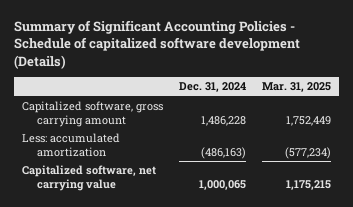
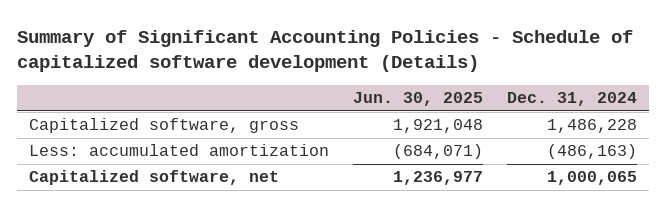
- | Dec. 31, 2024 | Mar. 31, 2025
+ | Jun. 30, 2025 | Dec. 31, 2024
- Capitalized software, gross carrying amount | 1,486,228 | 1,752,449
+ Capitalized software, gross | 1,921,048 | 1,486,228
- Capitalized software, net carrying value | 1,000,065 | 1,175,215
+ Capitalized software, net | 1,236,977 | 1,000,065

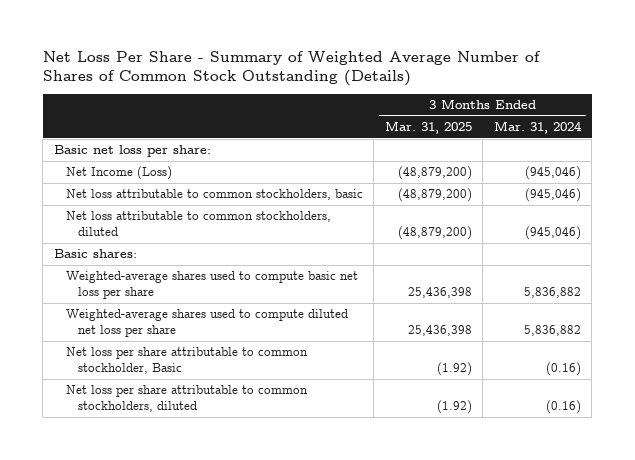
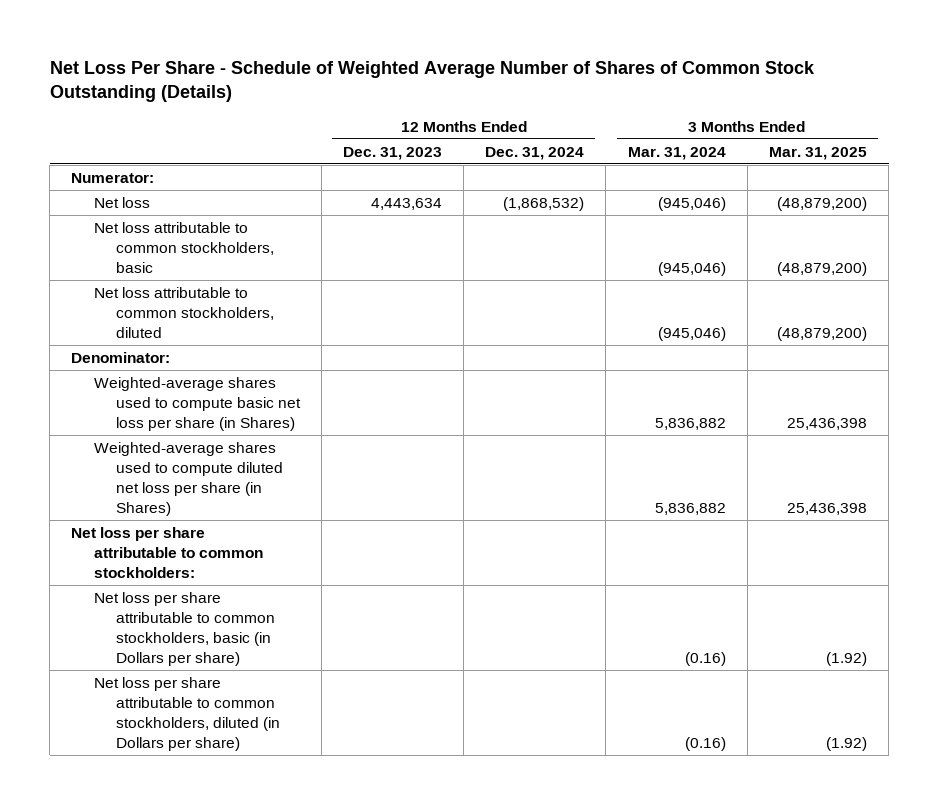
- Net Loss Per Share - Summary of Weighted Average Number of Shares of Common Stock Outstanding (Details)
+ Net Loss Per Share - Schedule of Weighted Average Number of Shares of Common Stock Outstanding (Details)
- | 3 Months Ended Mar. 31, 2025 | 3 Months Ended Mar. 31, 2024
+ | 12 Months Ended Dec. 31, 2023 | 12 Months Ended Dec. 31, 2024 | 3 Months Ended Mar. 31, 2024 | 3 Months Ended Mar. 31, 2025
- Basic net loss per share:
- Net Income (Loss) | (48,879,200) | (945,046)
+ Numerator:
+ Net loss | 4,443,634 | (1,868,532) | (945,046) | (48,879,200)
- Basic shares:
- Weighted-average shares used to compute basic net loss per share | 25,436,398 | 5,836,882
- Weighted-average shares used to compute diluted net loss per share | 25,436,398 | 5,836,882
- Net loss per share attributable to common stockholder, Basic | (1.92) | (0.16)
- Net loss per share attributable to common stockholders, diluted | (1.92) | (0.16)
+ Denominator:
+ Weighted-average shares used to compute basic net loss per share (in Shares) | | | 5,836,882 | 25,436,398
+ Weighted-average shares used to compute diluted net loss per share (in Shares) | | | 5,836,882 | 25,436,398
+ Net loss per share attributable to common stockholders:
+ Net loss per share attributable to common stockholders, basic (in Dollars per share) | | | (0.16) | (1.92)
+ Net loss per share attributable to common stockholders, diluted (in Dollars per share) | | | (0.16) | (1.92)

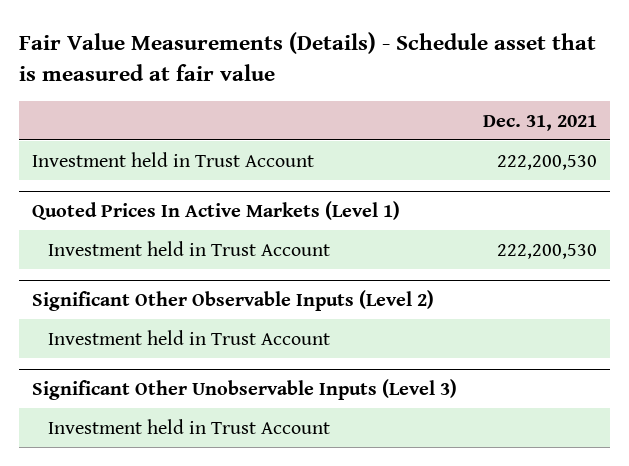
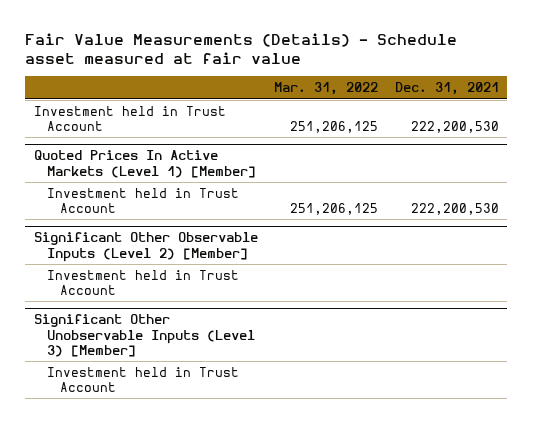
- Fair Value Measurements (Details) - Schedule asset that is measured at fair value
+ Fair Value Measurements (Details) - Schedule asset measured at fair value
- | Dec. 31, 2021
+ | Mar. 31, 2022 | Dec. 31, 2021
- Quoted Prices In Active Markets (Level 1)
+ Quoted Prices In Active Markets (Level 1) [Member]
- Significant Other Observable Inputs (Level 2)
+ Significant Other Observable Inputs (Level 2) [Member]
- Significant Other Unobservable Inputs (Level 3)
+ Significant Other Unobservable Inputs (Level 3) [Member]

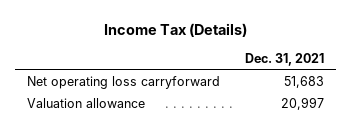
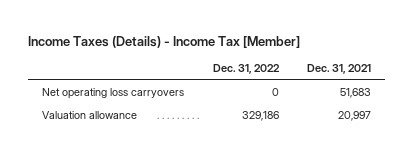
- Income Tax (Details)
+ Income Taxes (Details) - Income Tax [Member]
- | Dec. 31, 2021
+ | Dec. 31, 2022 | Dec. 31, 2021
- Net operating loss carryforward | 51,683
+ Net operating loss carryovers | 0 | 51,683

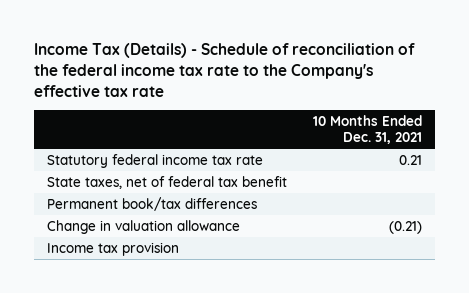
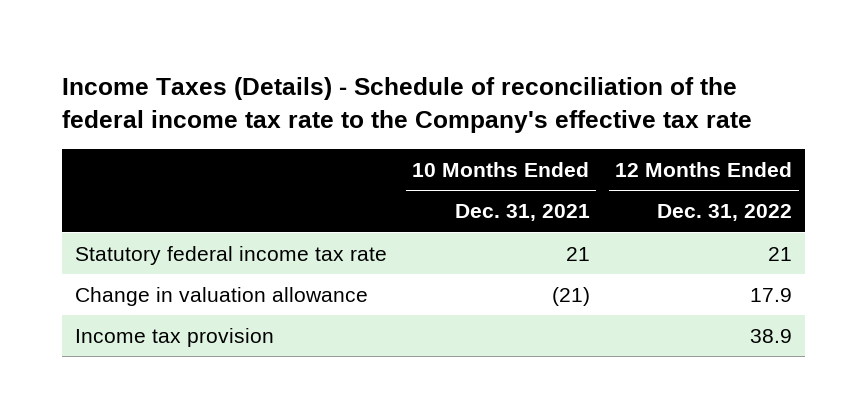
- Income Tax (Details) - Schedule of reconciliation of the federal income tax rate to the Company's effective tax rate
+ Income Taxes (Details) - Schedule of reconciliation of the federal income tax rate to the Company's effective tax rate
- | 10 Months Ended Dec. 31, 2021
+ | 10 Months Ended Dec. 31, 2021 | 12 Months Ended Dec. 31, 2022
- Statutory federal income tax rate | 0.21
- State taxes, net of federal tax benefit
- Permanent book/tax differences
- Change in valuation allowance | (0.21)
+ Statutory federal income tax rate | 21 | 21
+ Change in valuation allowance | (21) | 17.9

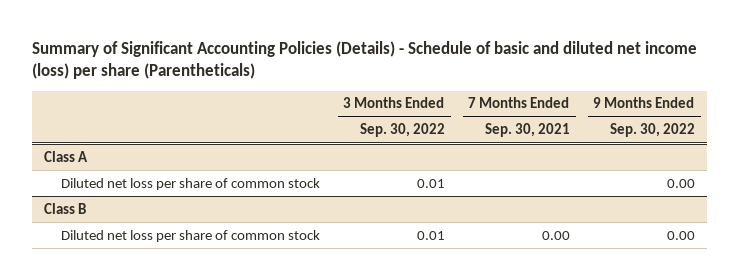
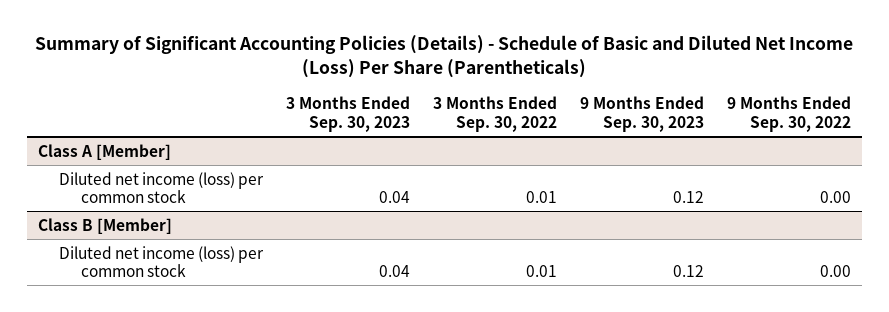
- Summary of Significant Accounting Policies (Details) - Schedule of basic and diluted net income (loss) per share (Parentheticals)
+ Summary of Significant Accounting Policies (Details) - Schedule of Basic and Diluted Net Income (Loss) Per Share (Parentheticals)
- | 3 Months Ended Sep. 30, 2022 | 7 Months Ended Sep. 30, 2021 | 9 Months Ended Sep. 30, 2022
+ | 3 Months Ended Sep. 30, 2023 | 3 Months Ended Sep. 30, 2022 | 9 Months Ended Sep. 30, 2023 | 9 Months Ended Sep. 30, 2022
- Class A
- Diluted net loss per share of common stock | 0.01 | | 0.00
- Class B
- Diluted net loss per share of common stock | 0.01 | 0.00 | 0.00
+ Class A [Member]
+ Diluted net income (loss) per common stock | 0.04 | 0.01 | 0.12 | 0.00
+ Class B [Member]
+ Diluted net income (loss) per common stock | 0.04 | 0.01 | 0.12 | 0.00

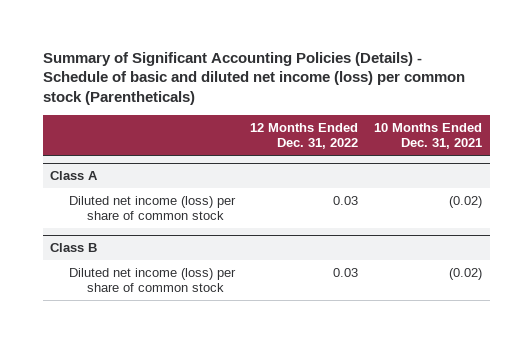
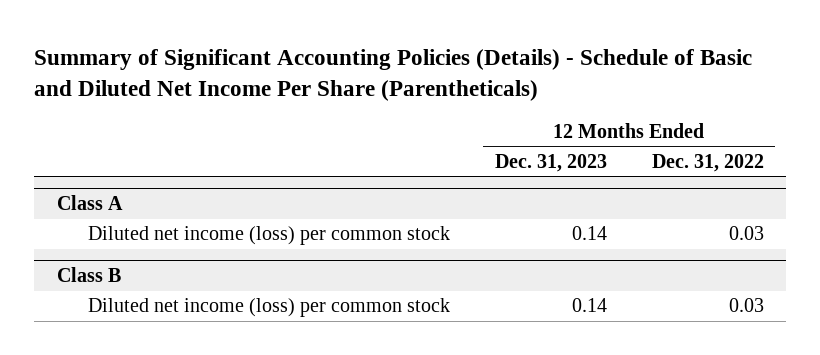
- Summary of Significant Accounting Policies (Details) - Schedule of basic and diluted net income (loss) per common stock (Parentheticals)
+ Summary of Significant Accounting Policies (Details) - Schedule of Basic and Diluted Net Income Per Share (Parentheticals)
- | 12 Months Ended Dec. 31, 2022 | 10 Months Ended Dec. 31, 2021
+ | 12 Months Ended Dec. 31, 2023 | 12 Months Ended Dec. 31, 2022
@ Class A
- Diluted net income (loss) per share of common stock | 0.03 | (0.02)
+ Diluted net income (loss) per common stock | 0.14 | 0.03
@ Class B
- Diluted net income (loss) per share of common stock | 0.03 | (0.02)
+ Diluted net income (loss) per common stock | 0.14 | 0.03

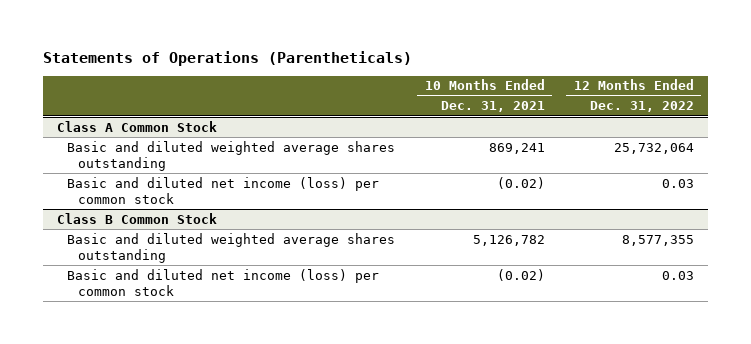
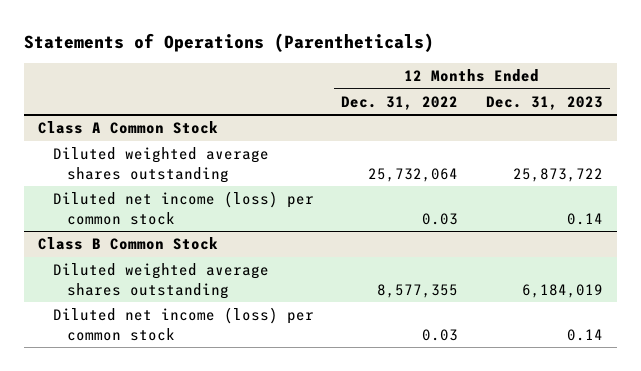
- | 10 Months Ended Dec. 31, 2021 | 12 Months Ended Dec. 31, 2022
+ | 12 Months Ended Dec. 31, 2022 | 12 Months Ended Dec. 31, 2023
@ Class A Common Stock
- Basic and diluted weighted average shares outstanding | 869,241 | 25,732,064
- Basic and diluted net income (loss) per common stock | (0.02) | 0.03
+ Diluted weighted average shares outstanding | 25,732,064 | 25,873,722
+ Diluted net income (loss) per common stock | 0.03 | 0.14
@ Class B Common Stock
- Basic and diluted weighted average shares outstanding | 5,126,782 | 8,577,355
- Basic and diluted net income (loss) per common stock | (0.02) | 0.03
+ Diluted weighted average shares outstanding | 8,577,355 | 6,184,019
+ Diluted net income (loss) per common stock | 0.03 | 0.14

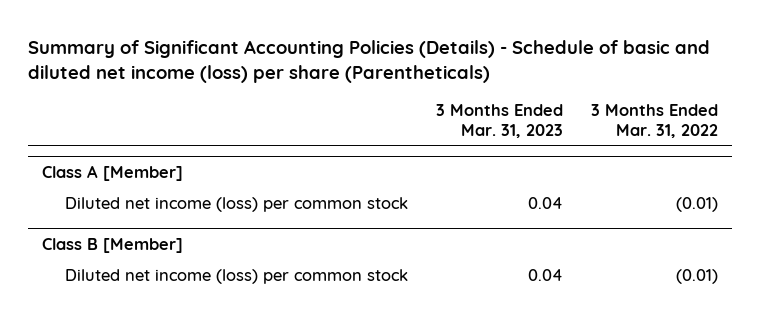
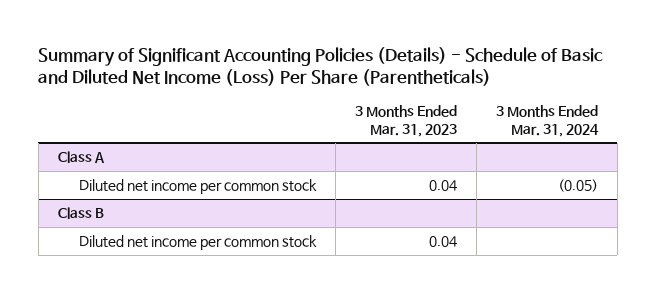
- Summary of Significant Accounting Policies (Details) - Schedule of basic and diluted net income (loss) per share (Parentheticals)
+ Summary of Significant Accounting Policies (Details) - Schedule of Basic and Diluted Net Income (Loss) Per Share (Parentheticals)
- | 3 Months Ended Mar. 31, 2023 | 3 Months Ended Mar. 31, 2022
+ | 3 Months Ended Mar. 31, 2023 | 3 Months Ended Mar. 31, 2024
- Class A [Member]
- Diluted net income (loss) per common stock | 0.04 | (0.01)
- Class B [Member]
- Diluted net income (loss) per common stock | 0.04 | (0.01)
+ Class A
+ Diluted net income per common stock | 0.04 | (0.05)
+ Class B
+ Diluted net income per common stock | 0.04 |

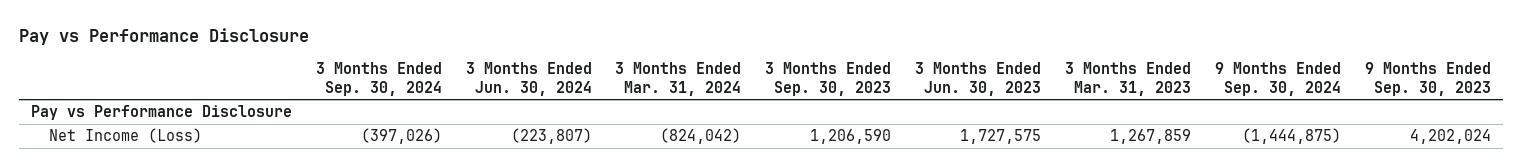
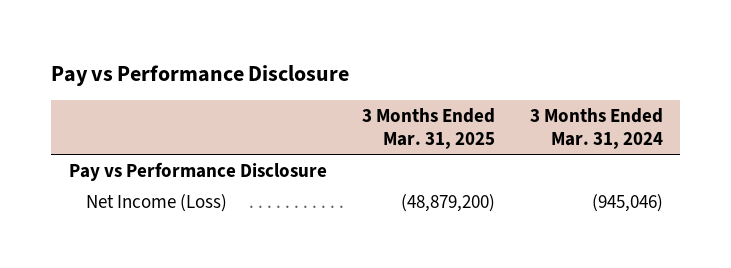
- | 3 Months Ended Sep. 30, 2024 | 3 Months Ended Jun. 30, 2024 | 3 Months Ended Mar. 31, 2024 | 3 Months Ended Sep. 30, 2023 | 3 Months Ended Jun. 30, 2023 | 3 Months Ended Mar. 31, 2023 | 9 Months Ended Sep. 30, 2024 | 9 Months Ended Sep. 30, 2023
+ | 3 Months Ended Mar. 31, 2025 | 3 Months Ended Mar. 31, 2024
- Net Income (Loss) | (397,026) | (223,807) | (824,042) | 1,206,590 | 1,727,575 | 1,267,859 | (1,444,875) | 4,202,024
+ Net Income (Loss) | (48,879,200) | (945,046)

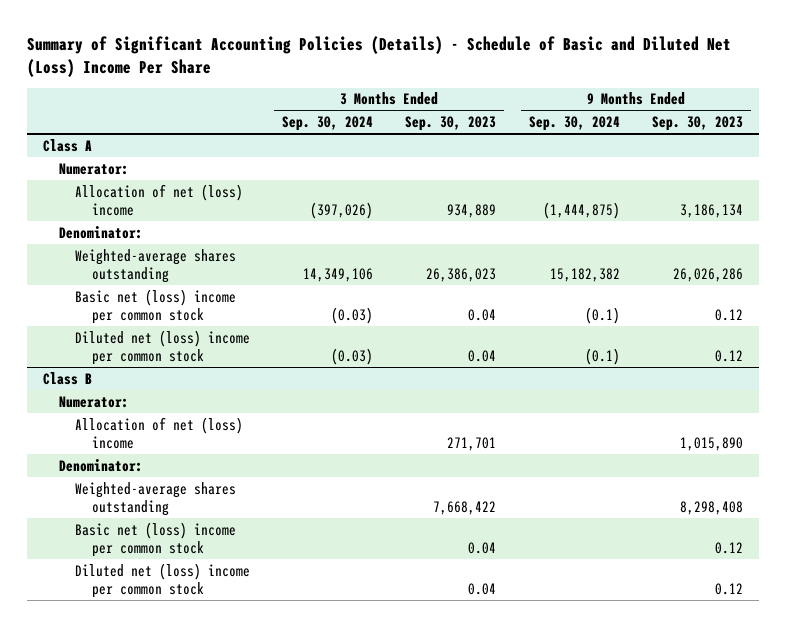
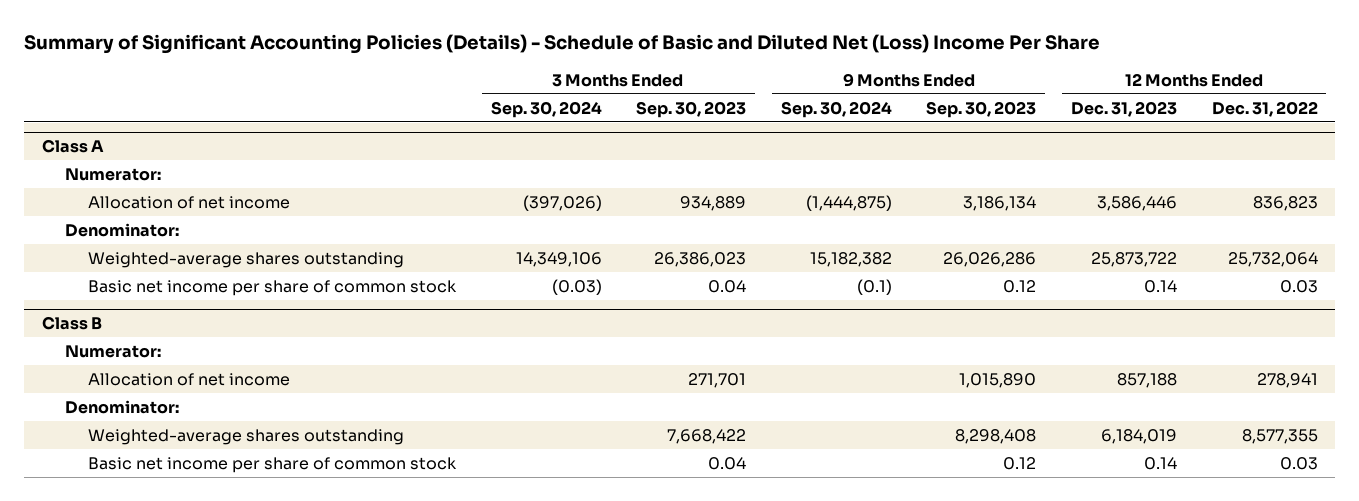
- | 3 Months Ended Sep. 30, 2024 | 3 Months Ended Sep. 30, 2023 | 9 Months Ended Sep. 30, 2024 | 9 Months Ended Sep. 30, 2023
+ | 3 Months Ended Sep. 30, 2024 | 3 Months Ended Sep. 30, 2023 | 9 Months Ended Sep. 30, 2024 | 9 Months Ended Sep. 30, 2023 | 12 Months Ended Dec. 31, 2023 | 12 Months Ended Dec. 31, 2022
@ Class A
- Allocation of net (loss) income | (397,026) | 934,889 | (1,444,875) | 3,186,134
+ Allocation of net income | (397,026) | 934,889 | (1,444,875) | 3,186,134 | 3,586,446 | 836,823
- Basic net (loss) income per common stock | (0.03) | 0.04 | (0.1) | 0.12
- Diluted net (loss) income per common stock | (0.03) | 0.04 | (0.1) | 0.12
+ Basic net income per share of common stock | (0.03) | 0.04 | (0.1) | 0.12 | 0.14 | 0.03
@ Class B
- Allocation of net (loss) income | | 271,701 | | 1,015,890
+ Allocation of net income | | 271,701 | | 1,015,890 | 857,188 | 278,941
- Basic net (loss) income per common stock | | 0.04 | | 0.12
- Diluted net (loss) income per common stock | | 0.04 | | 0.12
+ Basic net income per share of common stock | | 0.04 | | 0.12 | 0.14 | 0.03

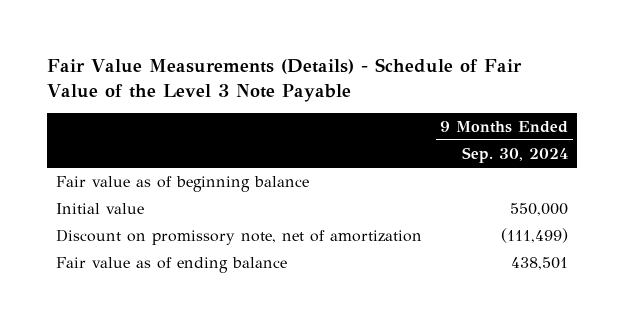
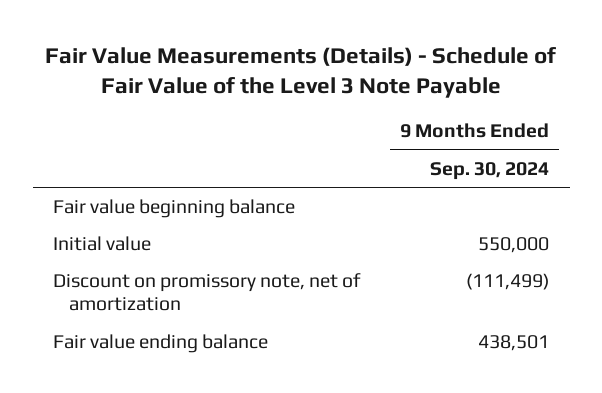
- Fair value as of beginning balance
+ Fair value beginning balance
- Fair value as of ending balance | 438,501
+ Fair value ending balance | 438,501

